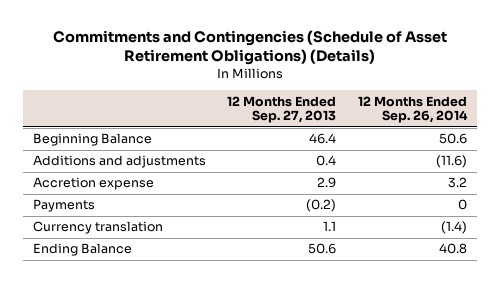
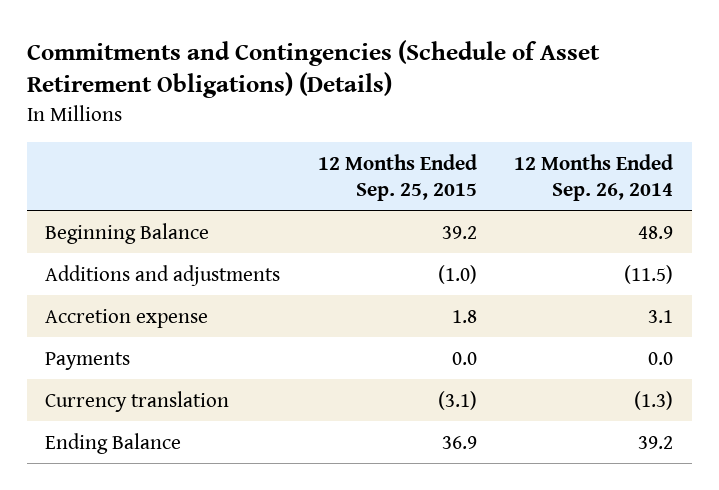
- | 12 Months Ended Sep. 27, 2013 | 12 Months Ended Sep. 26, 2014
+ | 12 Months Ended Sep. 25, 2015 | 12 Months Ended Sep. 26, 2014
- Beginning Balance | 46.4 | 50.6
- Additions and adjustments | 0.4 | (11.6)
- Accretion expense | 2.9 | 3.2
- Payments | (0.2) | 0
- Currency translation | 1.1 | (1.4)
- Ending Balance | 50.6 | 40.8
+ Beginning Balance | 39.2 | 48.9
+ Additions and adjustments | (1.0) | (11.5)
+ Accretion expense | 1.8 | 3.1
+ Payments | 0.0 | 0.0
+ Currency translation | (3.1) | (1.3)
+ Ending Balance | 36.9 | 39.2

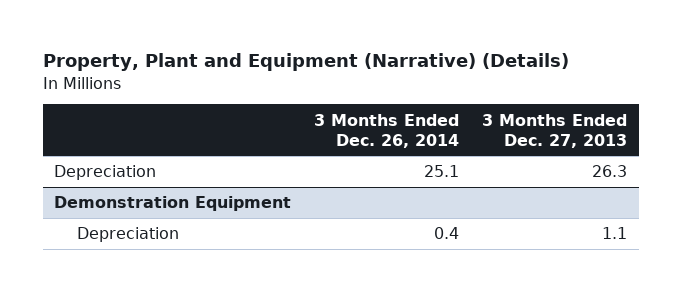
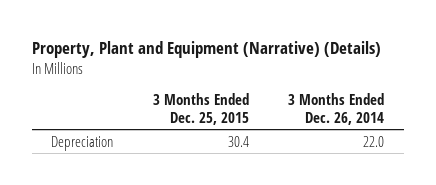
- | 3 Months Ended Dec. 26, 2014 | 3 Months Ended Dec. 27, 2013
+ | 3 Months Ended Dec. 25, 2015 | 3 Months Ended Dec. 26, 2014
- Depreciation | 25.1 | 26.3
- Demonstration Equipment
- Depreciation | 0.4 | 1.1
+ Depreciation | 30.4 | 22.0

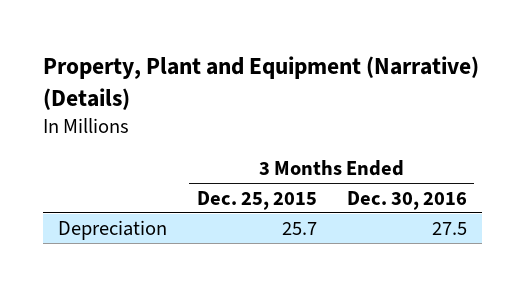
- | 3 Months Ended Dec. 25, 2015 | 3 Months Ended Dec. 26, 2014
+ | 3 Months Ended Dec. 25, 2015 | 3 Months Ended Dec. 30, 2016
- Depreciation | 30.4 | 22.0
+ Depreciation | 25.7 | 27.5

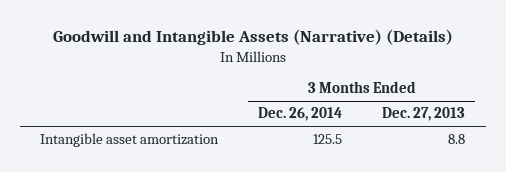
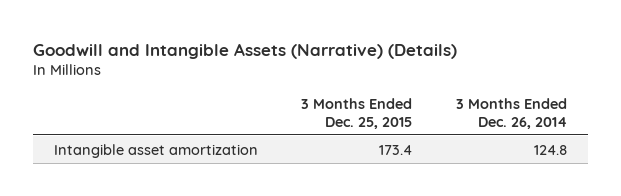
- | 3 Months Ended Dec. 26, 2014 | 3 Months Ended Dec. 27, 2013
+ | 3 Months Ended Dec. 25, 2015 | 3 Months Ended Dec. 26, 2014
- Intangible asset amortization | 125.5 | 8.8
+ Intangible asset amortization | 173.4 | 124.8

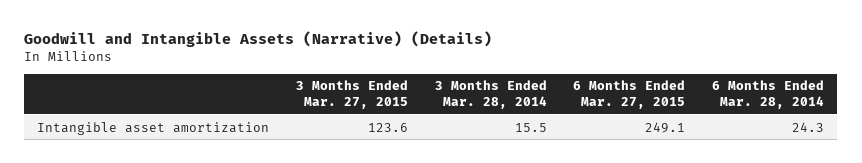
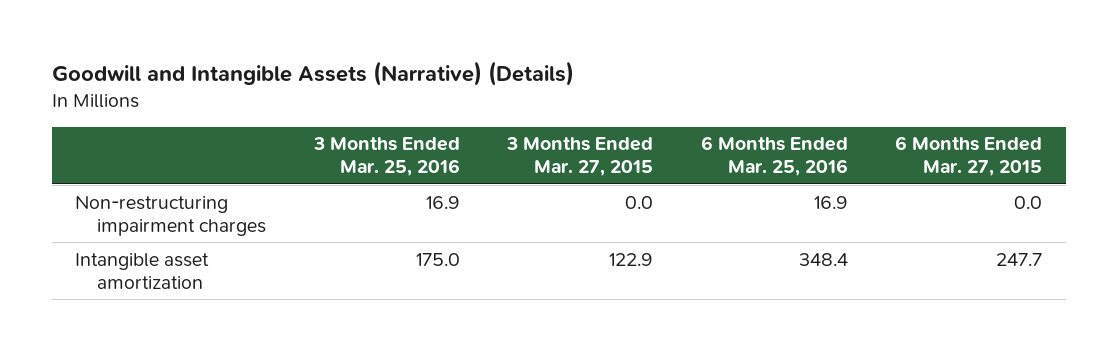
- | 3 Months Ended Mar. 27, 2015 | 3 Months Ended Mar. 28, 2014 | 6 Months Ended Mar. 27, 2015 | 6 Months Ended Mar. 28, 2014
+ | 3 Months Ended Mar. 25, 2016 | 3 Months Ended Mar. 27, 2015 | 6 Months Ended Mar. 25, 2016 | 6 Months Ended Mar. 27, 2015
- Intangible asset amortization | 123.6 | 15.5 | 249.1 | 24.3
+ Non-restructuring impairment charges | 16.9 | 0.0 | 16.9 | 0.0
+ Intangible asset amortization | 175.0 | 122.9 | 348.4 | 247.7

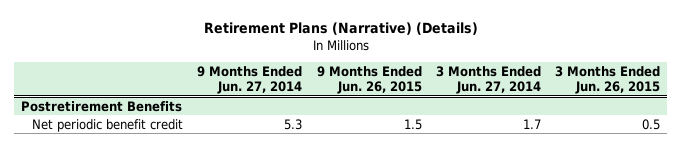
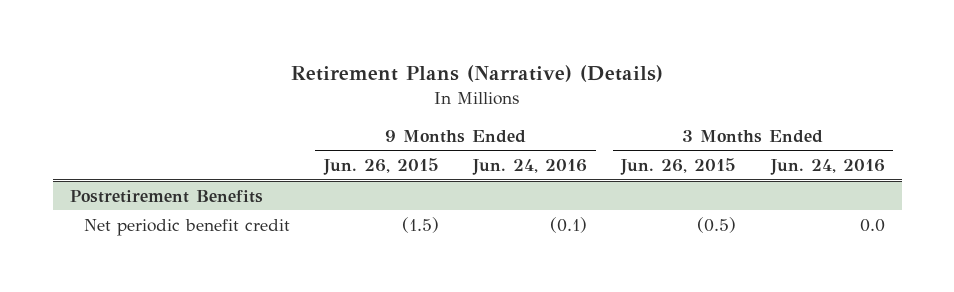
- | 9 Months Ended Jun. 27, 2014 | 9 Months Ended Jun. 26, 2015 | 3 Months Ended Jun. 27, 2014 | 3 Months Ended Jun. 26, 2015
+ | 9 Months Ended Jun. 26, 2015 | 9 Months Ended Jun. 24, 2016 | 3 Months Ended Jun. 26, 2015 | 3 Months Ended Jun. 24, 2016
@ Postretirement Benefits
- Net periodic benefit credit | 5.3 | 1.5 | 1.7 | 0.5
+ Net periodic benefit credit | (1.5) | (0.1) | (0.5) | 0.0

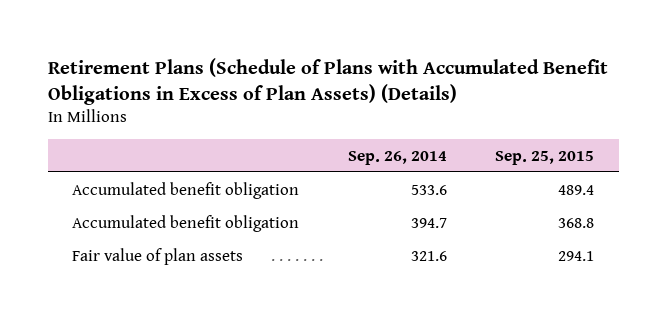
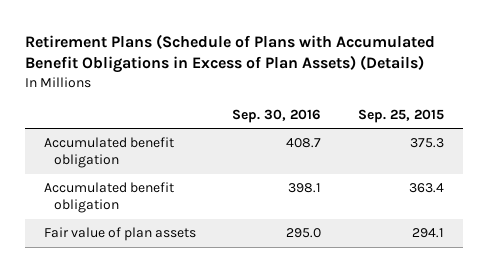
- | Sep. 26, 2014 | Sep. 25, 2015
+ | Sep. 30, 2016 | Sep. 25, 2015
- Accumulated benefit obligation | 533.6 | 489.4
- Accumulated benefit obligation | 394.7 | 368.8
+ Accumulated benefit obligation | 408.7 | 375.3
+ Accumulated benefit obligation | 398.1 | 363.4

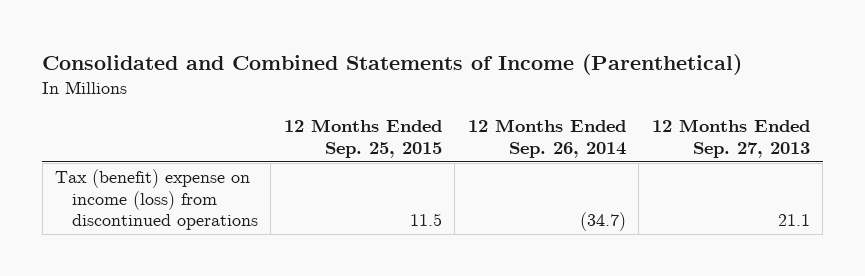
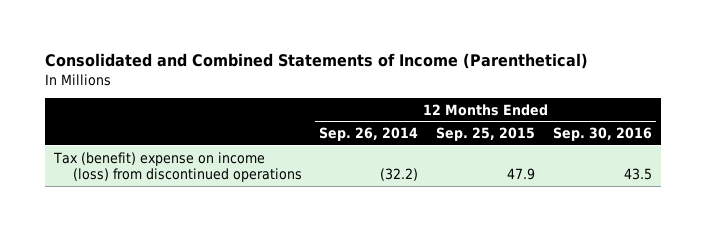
- | 12 Months Ended Sep. 25, 2015 | 12 Months Ended Sep. 26, 2014 | 12 Months Ended Sep. 27, 2013
+ | 12 Months Ended Sep. 26, 2014 | 12 Months Ended Sep. 25, 2015 | 12 Months Ended Sep. 30, 2016
- Tax (benefit) expense on income (loss) from discontinued operations | 11.5 | (34.7) | 21.1
+ Tax (benefit) expense on income (loss) from discontinued operations | (32.2) | 47.9 | 43.5

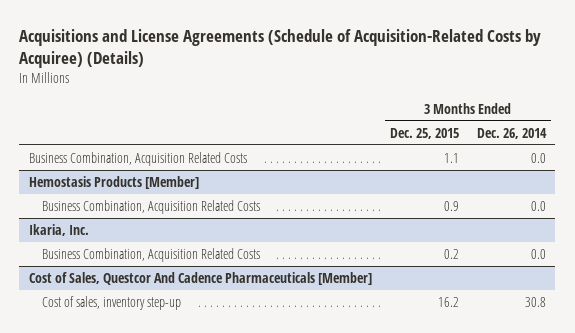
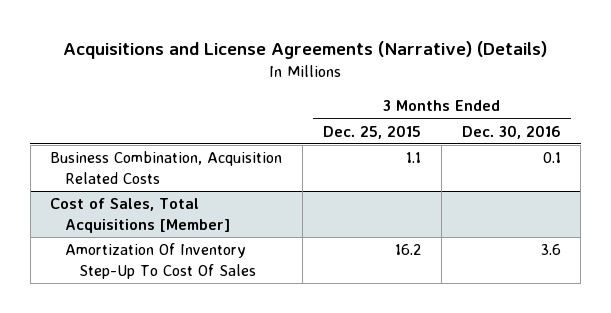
- Acquisitions and License Agreements (Schedule of Acquisition-Related Costs by Acquiree) (Details)
+ Acquisitions and License Agreements (Narrative) (Details)
- | 3 Months Ended Dec. 25, 2015 | 3 Months Ended Dec. 26, 2014
+ | 3 Months Ended Dec. 25, 2015 | 3 Months Ended Dec. 30, 2016
- Hemostasis Products [Member]
- Business Combination, Acquisition Related Costs | 0.9 | 0.0
- Ikaria, Inc.
- Business Combination, Acquisition Related Costs | 0.2 | 0.0
- Cost of Sales, Questcor And Cadence Pharmaceuticals [Member]
- Cost of sales, inventory step-up | 16.2 | 30.8
+ Cost of Sales, Total Acquisitions [Member]
+ Amortization Of Inventory Step-Up To Cost Of Sales | 16.2 | 3.6

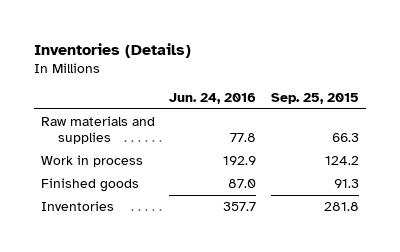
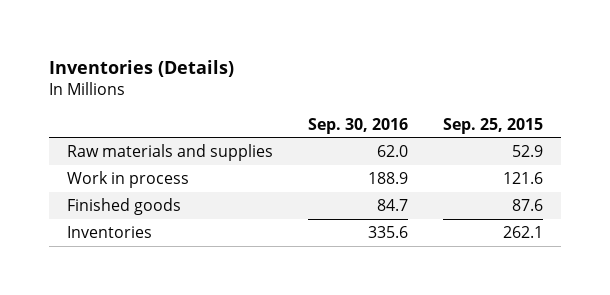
- | Jun. 24, 2016 | Sep. 25, 2015
+ | Sep. 30, 2016 | Sep. 25, 2015
- Raw materials and supplies | 77.8 | 66.3
- Work in process | 192.9 | 124.2
- Finished goods | 87.0 | 91.3
- Inventories | 357.7 | 281.8
+ Raw materials and supplies | 62.0 | 52.9
+ Work in process | 188.9 | 121.6
+ Finished goods | 84.7 | 87.6
+ Inventories | 335.6 | 262.1

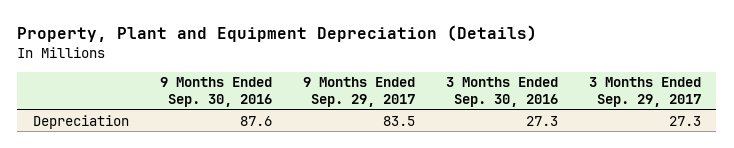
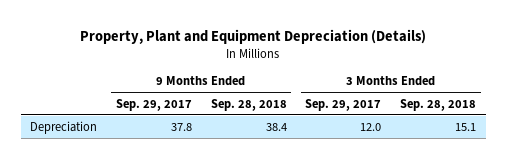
- | 9 Months Ended Sep. 30, 2016 | 9 Months Ended Sep. 29, 2017 | 3 Months Ended Sep. 30, 2016 | 3 Months Ended Sep. 29, 2017
+ | 9 Months Ended Sep. 29, 2017 | 9 Months Ended Sep. 28, 2018 | 3 Months Ended Sep. 29, 2017 | 3 Months Ended Sep. 28, 2018
- Depreciation | 87.6 | 83.5 | 27.3 | 27.3
+ Depreciation | 37.8 | 38.4 | 12.0 | 15.1

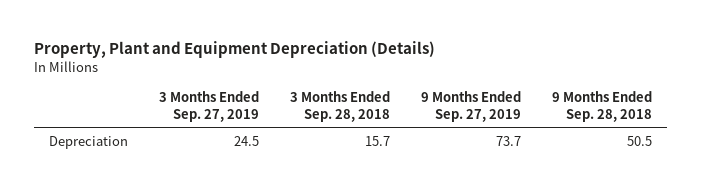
- | 9 Months Ended Sep. 29, 2017 | 9 Months Ended Sep. 28, 2018 | 3 Months Ended Sep. 29, 2017 | 3 Months Ended Sep. 28, 2018
+ | 3 Months Ended Sep. 27, 2019 | 3 Months Ended Sep. 28, 2018 | 9 Months Ended Sep. 27, 2019 | 9 Months Ended Sep. 28, 2018
- Depreciation | 37.8 | 38.4 | 12.0 | 15.1
+ Depreciation | 24.5 | 15.7 | 73.7 | 50.5

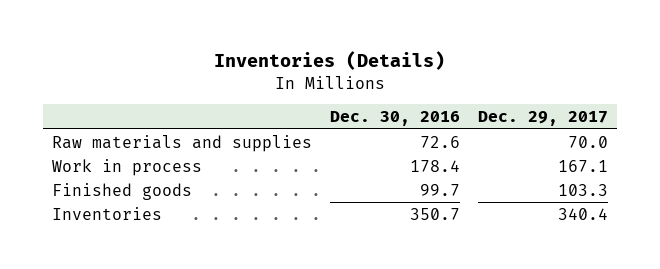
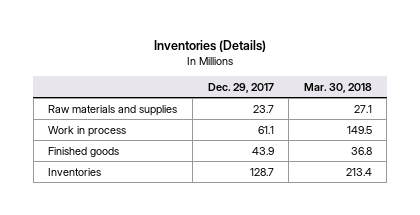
- | Dec. 30, 2016 | Dec. 29, 2017
+ | Dec. 29, 2017 | Mar. 30, 2018
- Raw materials and supplies | 72.6 | 70.0
- Work in process | 178.4 | 167.1
- Finished goods | 99.7 | 103.3
- Inventories | 350.7 | 340.4
+ Raw materials and supplies | 23.7 | 27.1
+ Work in process | 61.1 | 149.5
+ Finished goods | 43.9 | 36.8
+ Inventories | 128.7 | 213.4

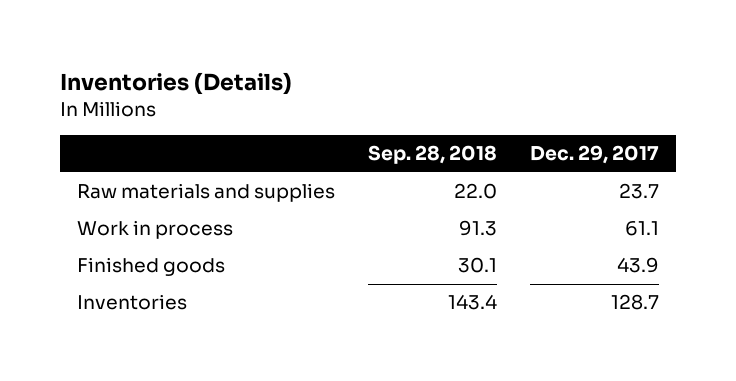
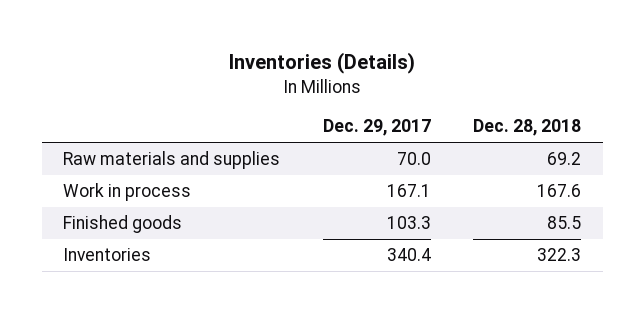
- | Sep. 28, 2018 | Dec. 29, 2017
+ | Dec. 29, 2017 | Dec. 28, 2018
- Raw materials and supplies | 22.0 | 23.7
- Work in process | 91.3 | 61.1
- Finished goods | 30.1 | 43.9
- Inventories | 143.4 | 128.7
+ Raw materials and supplies | 70.0 | 69.2
+ Work in process | 167.1 | 167.6
+ Finished goods | 103.3 | 85.5
+ Inventories | 340.4 | 322.3

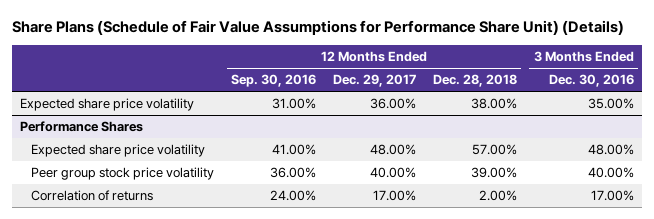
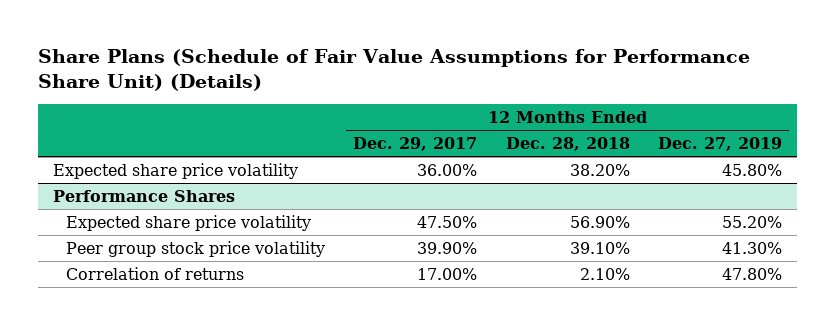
- | 12 Months Ended Sep. 30, 2016 | 12 Months Ended Dec. 29, 2017 | 12 Months Ended Dec. 28, 2018 | 3 Months Ended Dec. 30, 2016
+ | 12 Months Ended Dec. 29, 2017 | 12 Months Ended Dec. 28, 2018 | 12 Months Ended Dec. 27, 2019
- Expected share price volatility | 31.00% | 36.00% | 38.00% | 35.00%
+ Expected share price volatility | 36.00% | 38.20% | 45.80%
@ Performance Shares
- Expected share price volatility | 41.00% | 48.00% | 57.00% | 48.00%
- Peer group stock price volatility | 36.00% | 40.00% | 39.00% | 40.00%
- Correlation of returns | 24.00% | 17.00% | 2.00% | 17.00%
+ Expected share price volatility | 47.50% | 56.90% | 55.20%
+ Peer group stock price volatility | 39.90% | 39.10% | 41.30%
+ Correlation of returns | 17.00% | 2.10% | 47.80%

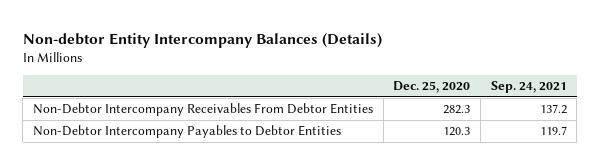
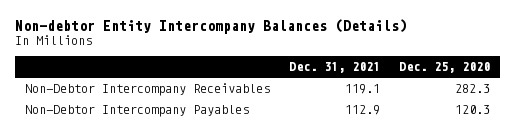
- | Dec. 25, 2020 | Sep. 24, 2021
+ | Dec. 31, 2021 | Dec. 25, 2020
- Non-Debtor Intercompany Receivables From Debtor Entities | 282.3 | 137.2
- Non-Debtor Intercompany Payables to Debtor Entities | 120.3 | 119.7
+ Non-Debtor Intercompany Receivables | 119.1 | 282.3
+ Non-Debtor Intercompany Payables | 112.9 | 120.3

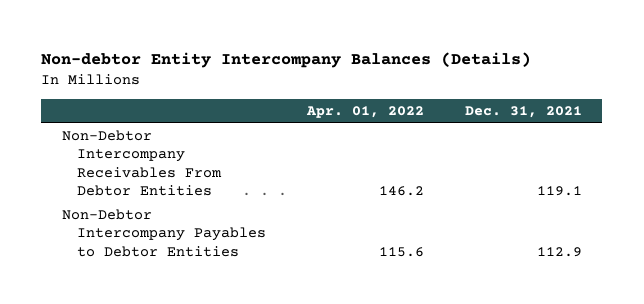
- | Dec. 31, 2021 | Dec. 25, 2020
+ | Apr. 01, 2022 | Dec. 31, 2021
- Non-Debtor Intercompany Receivables | 119.1 | 282.3
- Non-Debtor Intercompany Payables | 112.9 | 120.3
+ Non-Debtor Intercompany Receivables From Debtor Entities | 146.2 | 119.1
+ Non-Debtor Intercompany Payables to Debtor Entities | 115.6 | 112.9

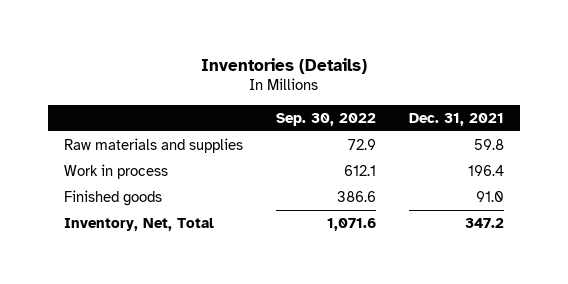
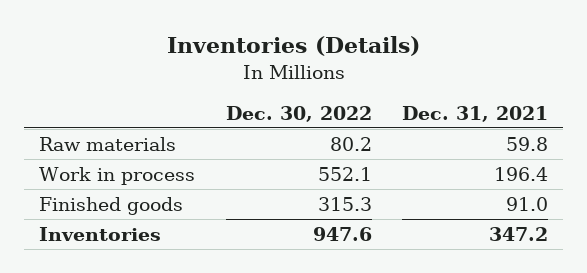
- | Sep. 30, 2022 | Dec. 31, 2021
+ | Dec. 30, 2022 | Dec. 31, 2021
- Raw materials and supplies | 72.9 | 59.8
+ Raw materials | 80.2 | 59.8
- Inventory, Net, Total | 1,071.6 | 347.2
+ Inventories | 947.6 | 347.2

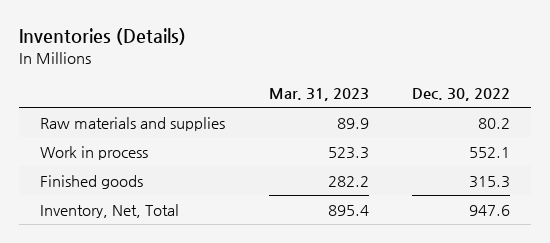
- | Dec. 30, 2022 | Dec. 31, 2021
+ | Mar. 31, 2023 | Dec. 30, 2022
- Raw materials | 80.2 | 59.8
+ Raw materials and supplies | 89.9 | 80.2
- Inventories | 947.6 | 347.2
+ Inventory, Net, Total | 895.4 | 947.6

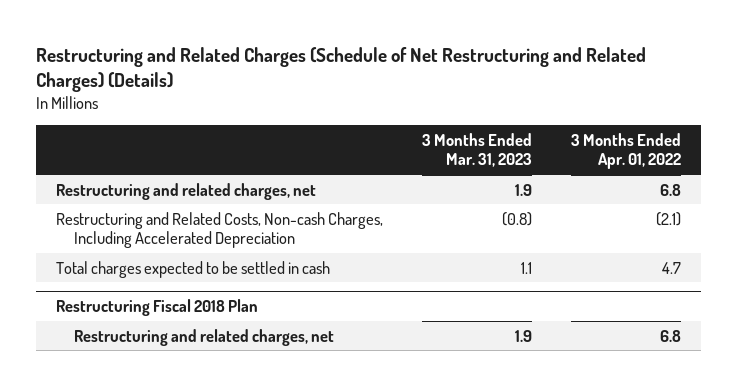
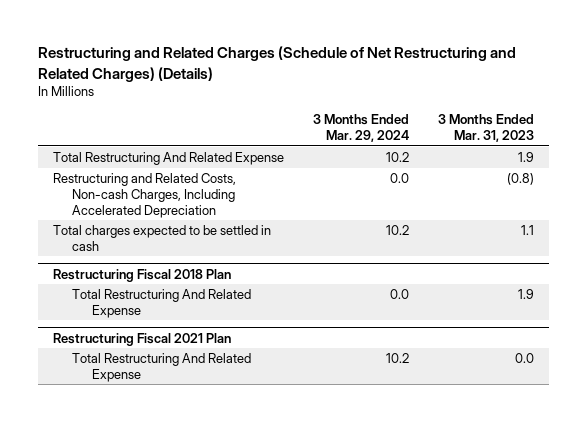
- | 3 Months Ended Mar. 31, 2023 | 3 Months Ended Apr. 01, 2022
+ | 3 Months Ended Mar. 29, 2024 | 3 Months Ended Mar. 31, 2023
- Restructuring and related charges, net | 1.9 | 6.8
+ Total Restructuring And Related Expense | 10.2 | 1.9
@ Restructuring Fiscal 2018 Plan
- Restructuring and related charges, net | 1.9 | 6.8
+ Total Restructuring And Related Expense | 0.0 | 1.9
+ Restructuring Fiscal 2021 Plan
+ Total Restructuring And Related Expense | 10.2 | 0.0

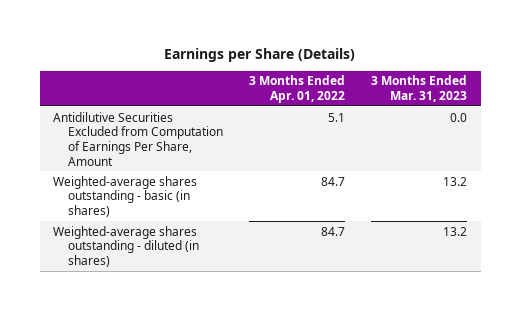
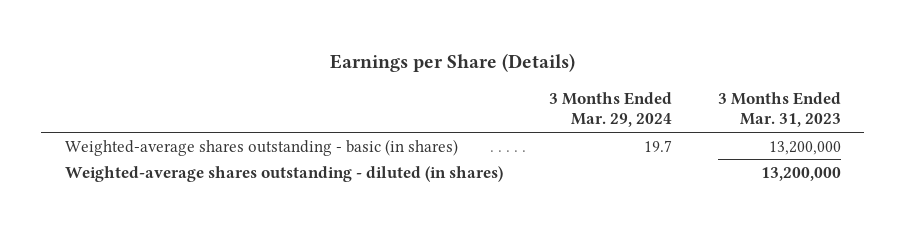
- | 3 Months Ended Apr. 01, 2022 | 3 Months Ended Mar. 31, 2023
+ | 3 Months Ended Mar. 29, 2024 | 3 Months Ended Mar. 31, 2023
- Antidilutive Securities Excluded from Computation of Earnings Per Share, Amount | 5.1 | 0.0
- Weighted-average shares outstanding - basic (in shares) | 84.7 | 13.2
- Weighted-average shares outstanding - diluted (in shares) | 84.7 | 13.2
+ Weighted-average shares outstanding - basic (in shares) | 19.7 | 13,200,000
+ Weighted-average shares outstanding - diluted (in shares) | | 13,200,000

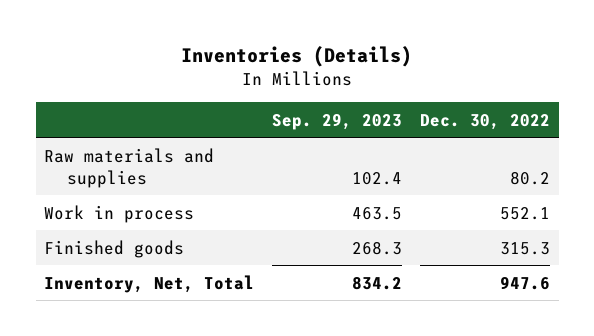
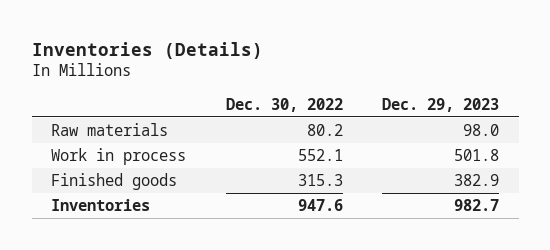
- | Sep. 29, 2023 | Dec. 30, 2022
+ | Dec. 30, 2022 | Dec. 29, 2023
- Raw materials and supplies | 102.4 | 80.2
+ Raw materials | 80.2 | 98.0
- Inventory, Net, Total | 834.2 | 947.6
+ Inventories | 947.6 | 982.7

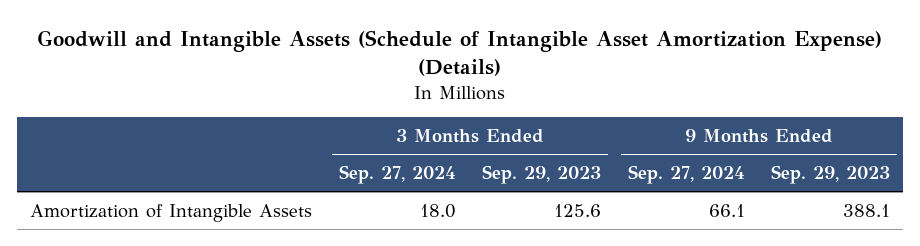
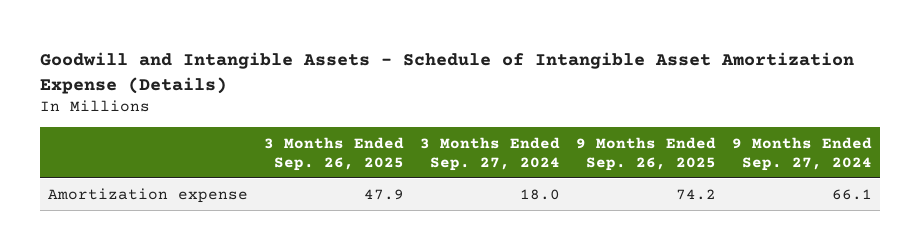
- Goodwill and Intangible Assets (Schedule of Intangible Asset Amortization Expense) (Details)
+ Goodwill and Intangible Assets - Schedule of Intangible Asset Amortization Expense (Details)
- | 3 Months Ended Sep. 27, 2024 | 3 Months Ended Sep. 29, 2023 | 9 Months Ended Sep. 27, 2024 | 9 Months Ended Sep. 29, 2023
+ | 3 Months Ended Sep. 26, 2025 | 3 Months Ended Sep. 27, 2024 | 9 Months Ended Sep. 26, 2025 | 9 Months Ended Sep. 27, 2024
- Amortization of Intangible Assets | 18.0 | 125.6 | 66.1 | 388.1
+ Amortization expense | 47.9 | 18.0 | 74.2 | 66.1

